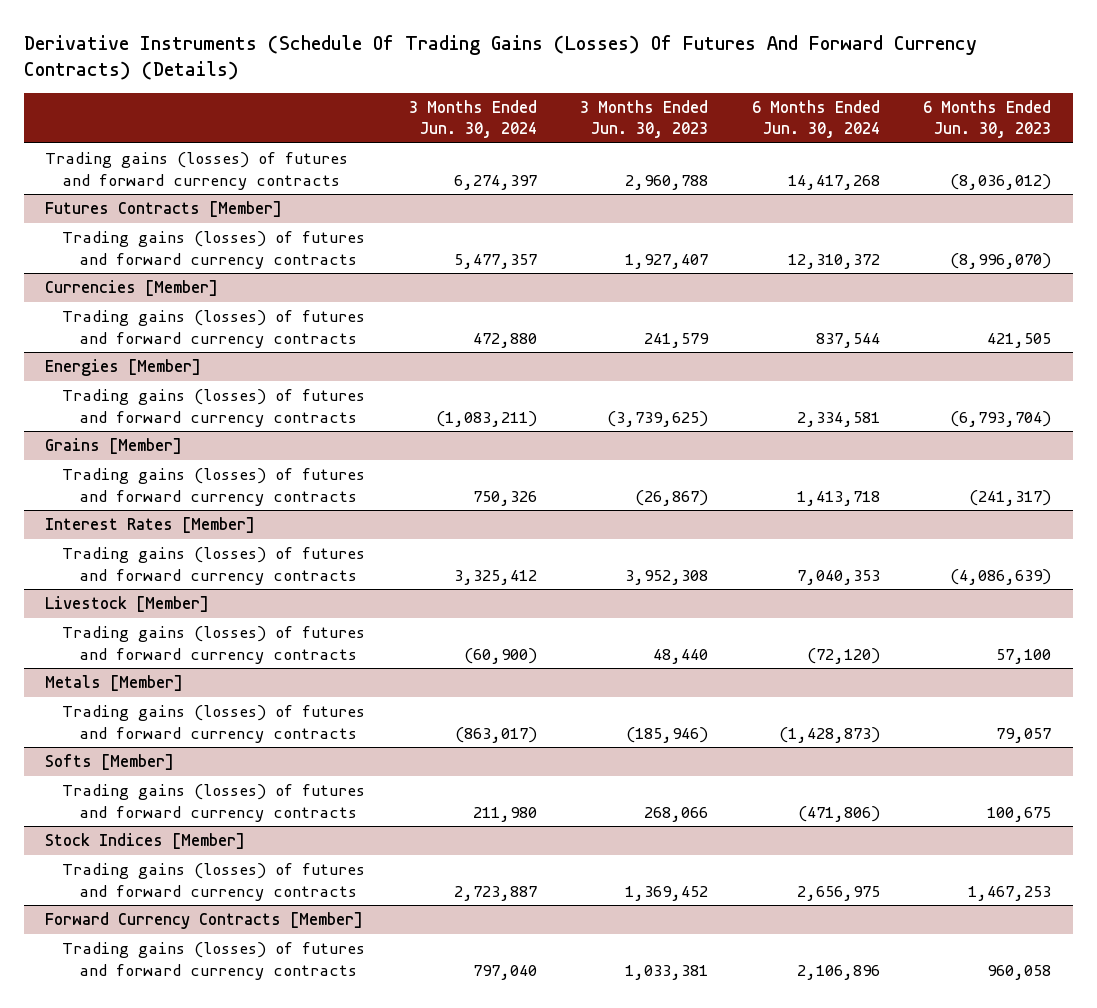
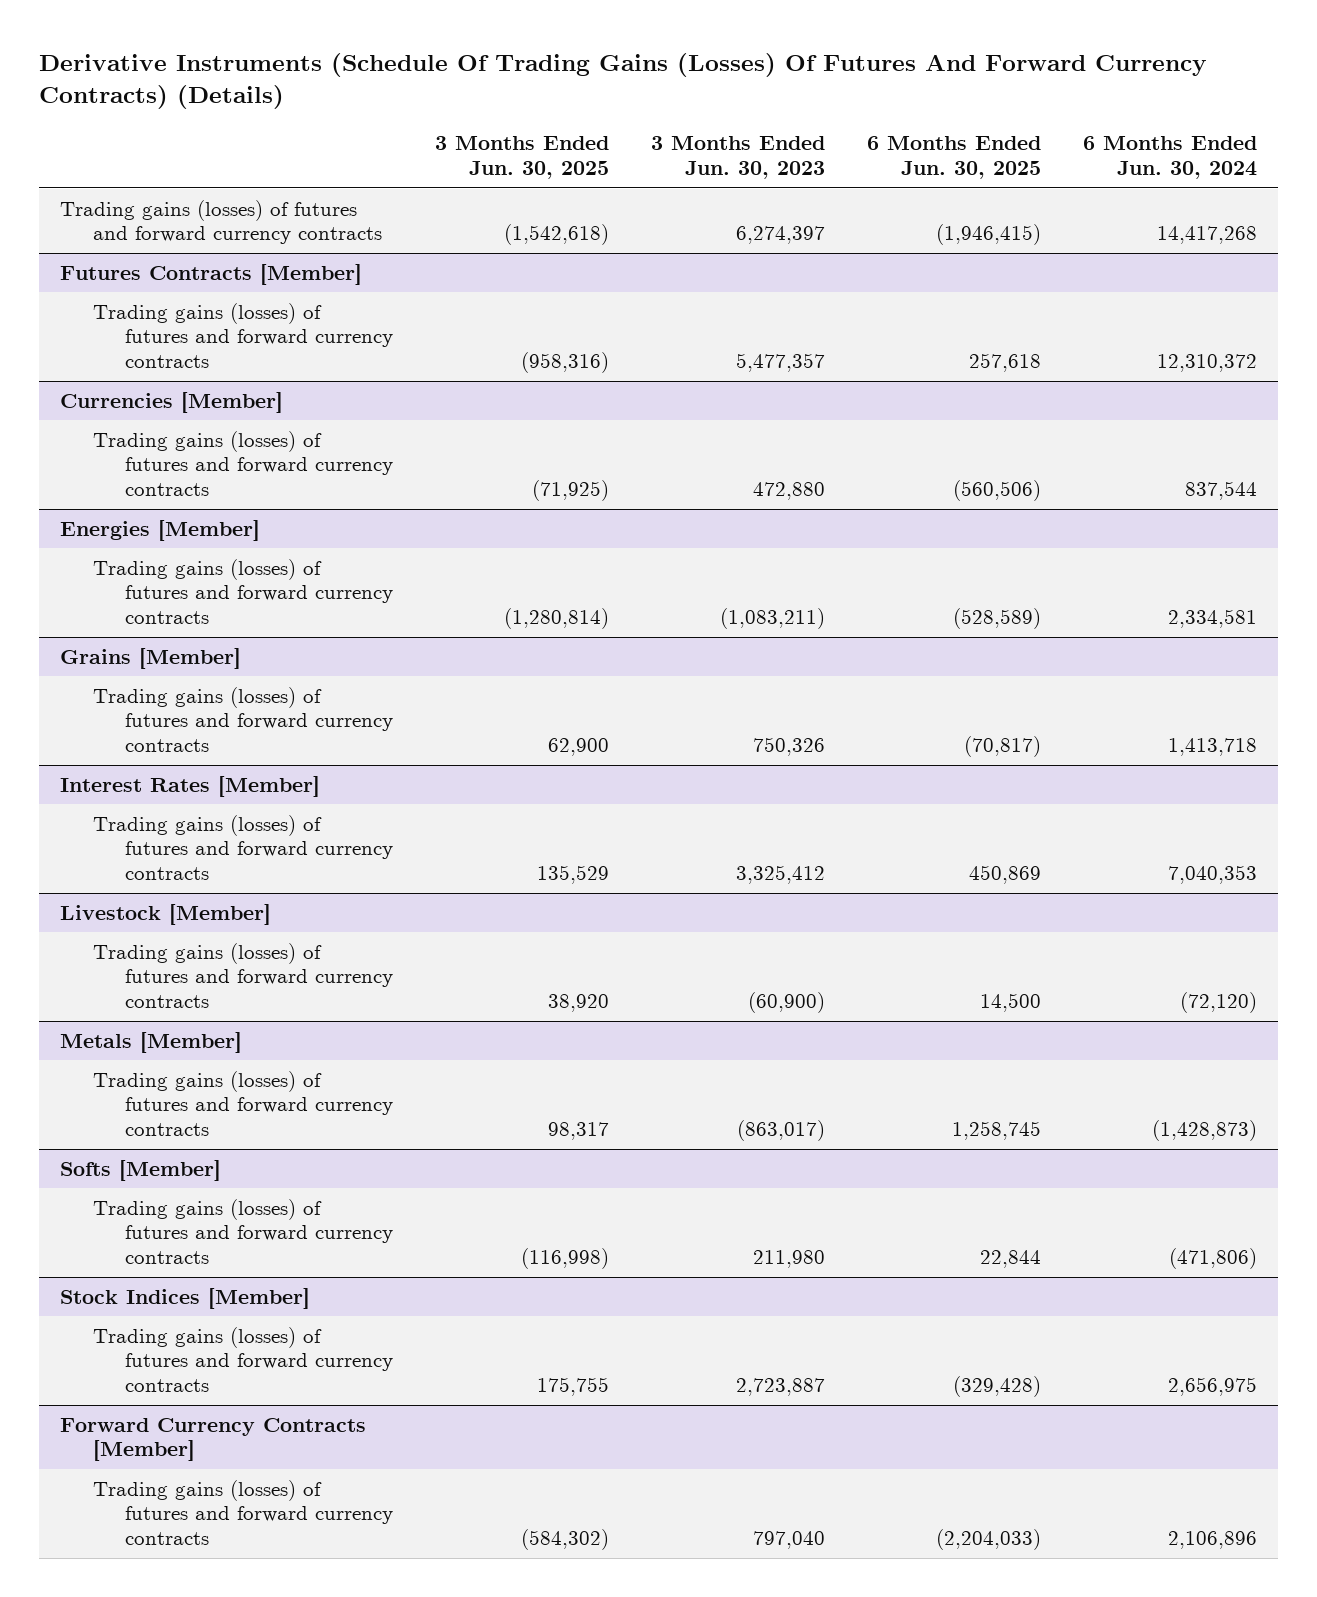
- | 3 Months Ended Jun. 30, 2024 | 3 Months Ended Jun. 30, 2023 | 6 Months Ended Jun. 30, 2024 | 6 Months Ended Jun. 30, 2023
+ | 3 Months Ended Jun. 30, 2025 | 3 Months Ended Jun. 30, 2023 | 6 Months Ended Jun. 30, 2025 | 6 Months Ended Jun. 30, 2024
- Trading gains (losses) of futures and forward currency contracts | 6,274,397 | 2,960,788 | 14,417,268 | (8,036,012)
+ Trading gains (losses) of futures and forward currency contracts | (1,542,618) | 6,274,397 | (1,946,415) | 14,417,268
@ Futures Contracts [Member]
- Trading gains (losses) of futures and forward currency contracts | 5,477,357 | 1,927,407 | 12,310,372 | (8,996,070)
+ Trading gains (losses) of futures and forward currency contracts | (958,316) | 5,477,357 | 257,618 | 12,310,372
@ Currencies [Member]
- Trading gains (losses) of futures and forward currency contracts | 472,880 | 241,579 | 837,544 | 421,505
+ Trading gains (losses) of futures and forward currency contracts | (71,925) | 472,880 | (560,506) | 837,544
@ Energies [Member]
- Trading gains (losses) of futures and forward currency contracts | (1,083,211) | (3,739,625) | 2,334,581 | (6,793,704)
+ Trading gains (losses) of futures and forward currency contracts | (1,280,814) | (1,083,211) | (528,589) | 2,334,581
@ Grains [Member]
- Trading gains (losses) of futures and forward currency contracts | 750,326 | (26,867) | 1,413,718 | (241,317)
+ Trading gains (losses) of futures and forward currency contracts | 62,900 | 750,326 | (70,817) | 1,413,718
@ Interest Rates [Member]
- Trading gains (losses) of futures and forward currency contracts | 3,325,412 | 3,952,308 | 7,040,353 | (4,086,639)
+ Trading gains (losses) of futures and forward currency contracts | 135,529 | 3,325,412 | 450,869 | 7,040,353
@ Livestock [Member]
- Trading gains (losses) of futures and forward currency contracts | (60,900) | 48,440 | (72,120) | 57,100
+ Trading gains (losses) of futures and forward currency contracts | 38,920 | (60,900) | 14,500 | (72,120)
@ Metals [Member]
- Trading gains (losses) of futures and forward currency contracts | (863,017) | (185,946) | (1,428,873) | 79,057
+ Trading gains (losses) of futures and forward currency contracts | 98,317 | (863,017) | 1,258,745 | (1,428,873)
@ Softs [Member]
- Trading gains (losses) of futures and forward currency contracts | 211,980 | 268,066 | (471,806) | 100,675
+ Trading gains (losses) of futures and forward currency contracts | (116,998) | 211,980 | 22,844 | (471,806)
@ Stock Indices [Member]
- Trading gains (losses) of futures and forward currency contracts | 2,723,887 | 1,369,452 | 2,656,975 | 1,467,253
+ Trading gains (losses) of futures and forward currency contracts | 175,755 | 2,723,887 | (329,428) | 2,656,975
@ Forward Currency Contracts [Member]
- Trading gains (losses) of futures and forward currency contracts | 797,040 | 1,033,381 | 2,106,896 | 960,058
+ Trading gains (losses) of futures and forward currency contracts | (584,302) | 797,040 | (2,204,033) | 2,106,896

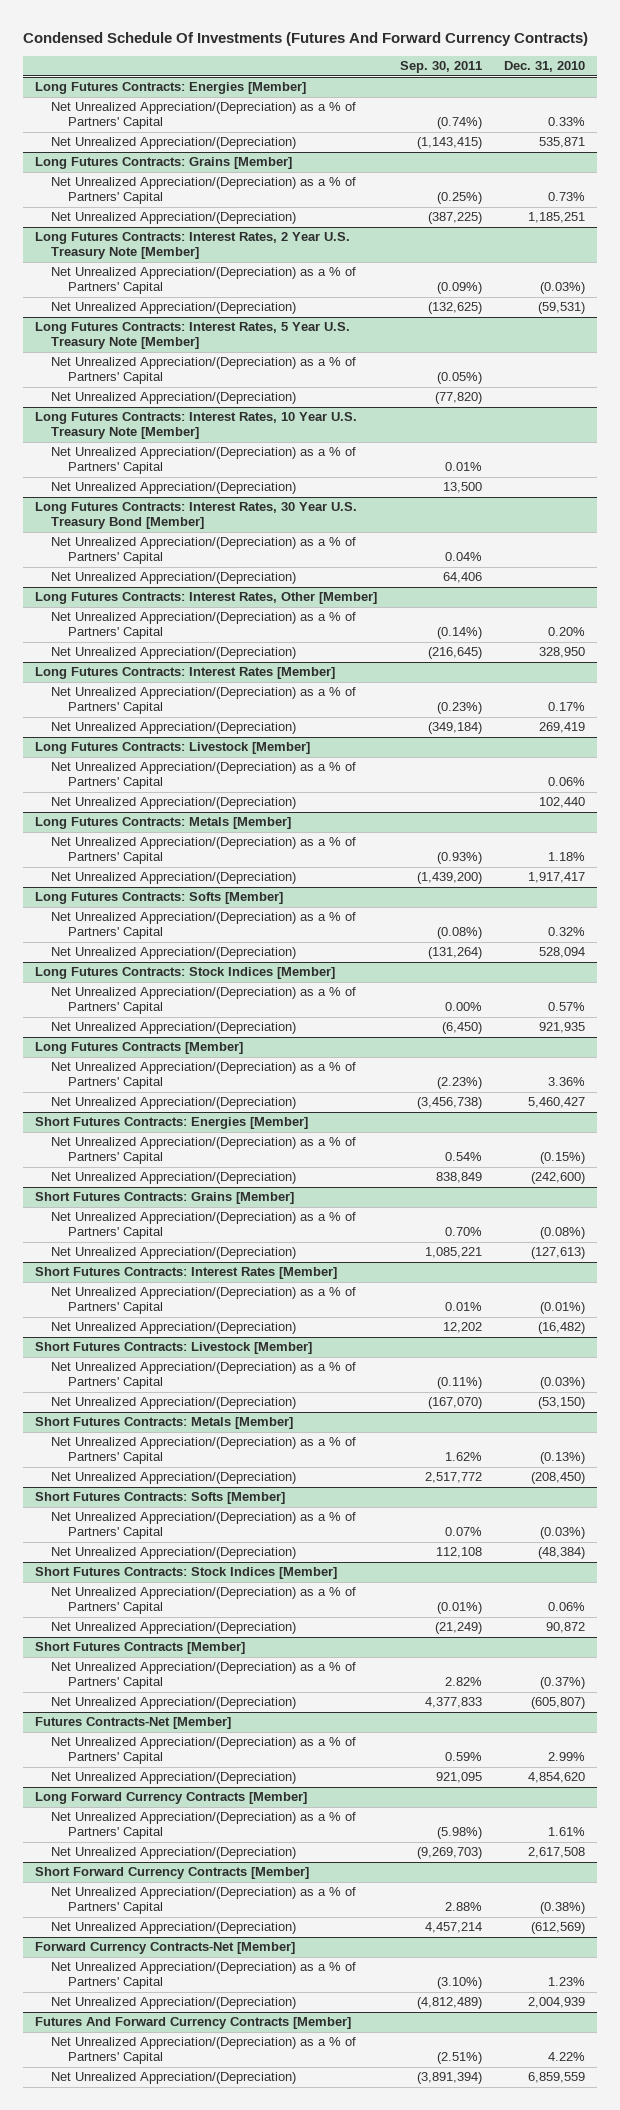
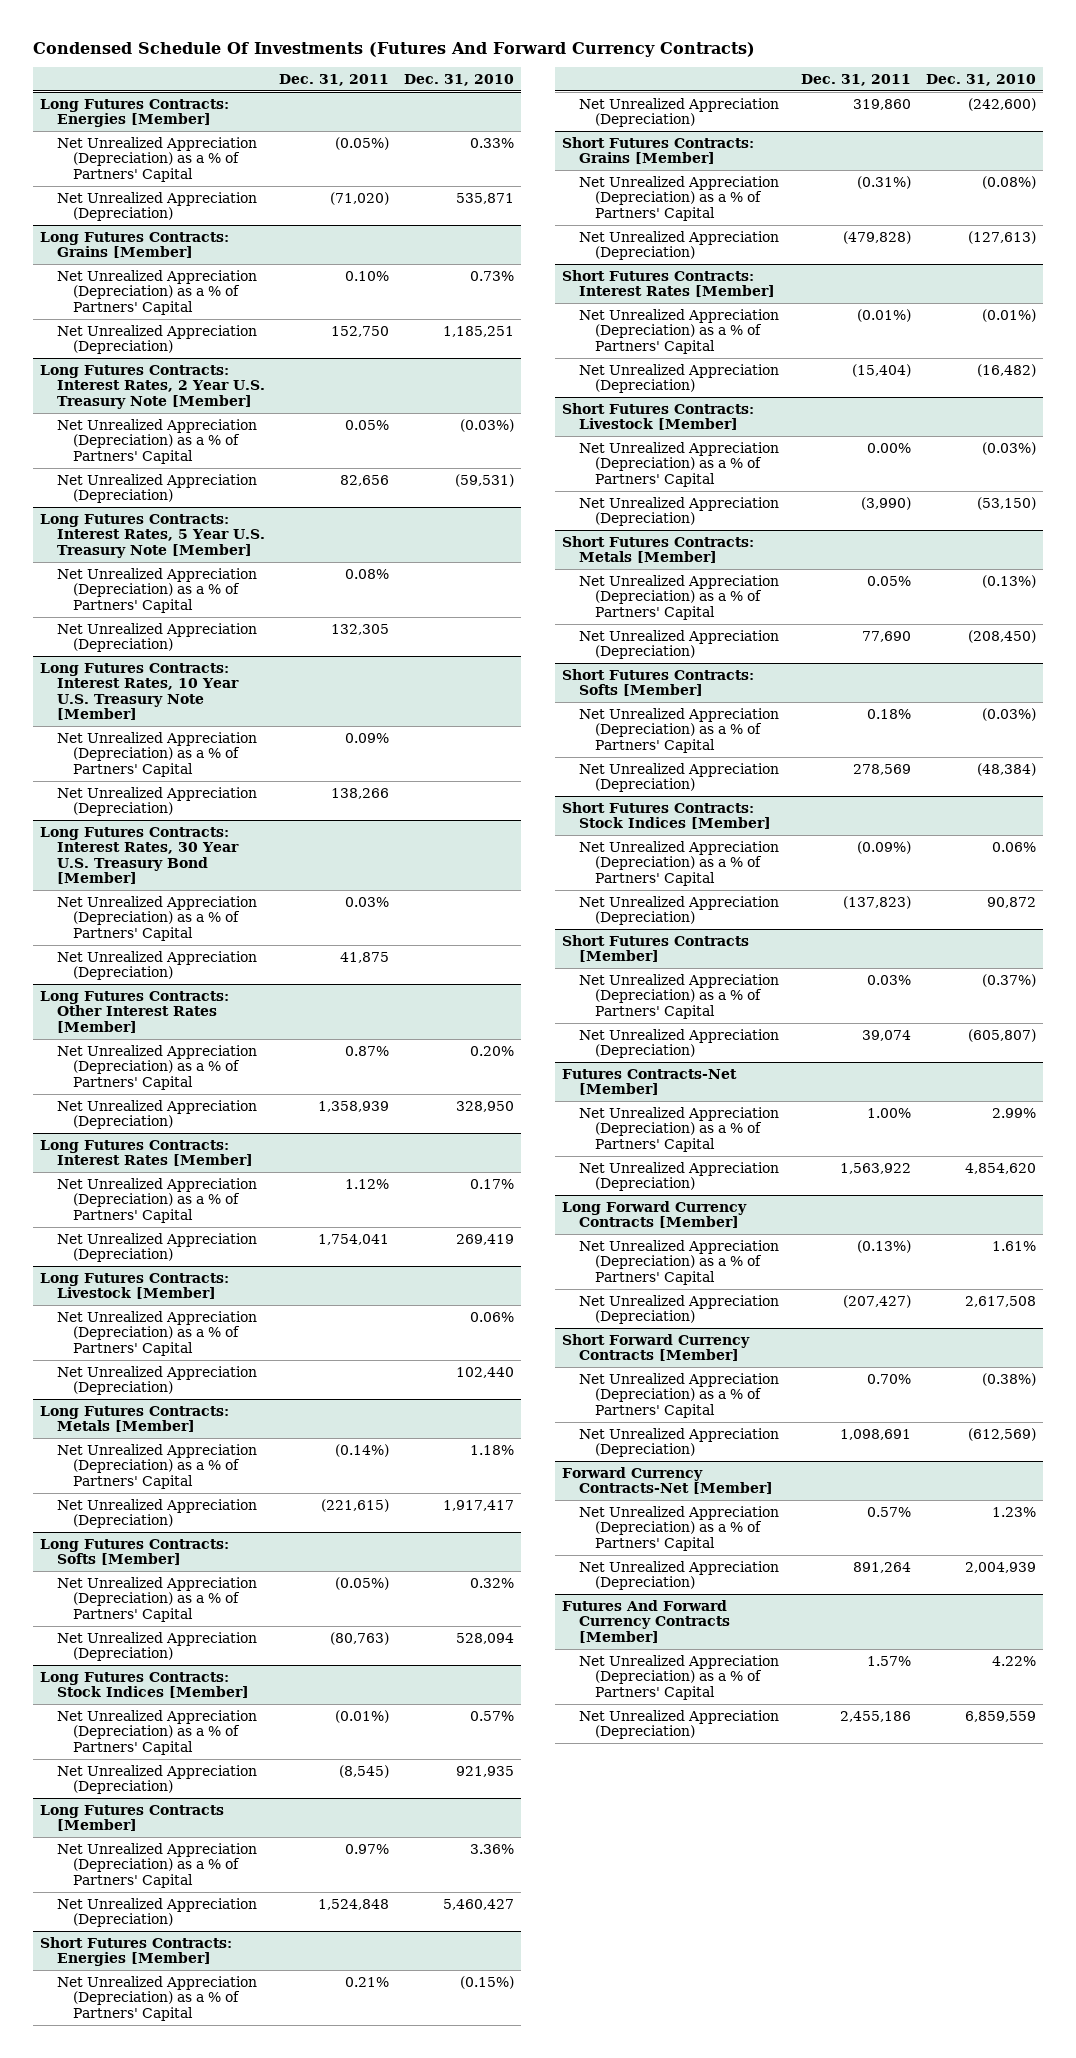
- | Sep. 30, 2011 | Dec. 31, 2010
+ | Dec. 31, 2011 | Dec. 31, 2010
@ Long Futures Contracts: Energies [Member]
- Net Unrealized Appreciation/(Depreciation) as a % of Partners' Capital | (0.74%) | 0.33%
- Net Unrealized Appreciation/(Depreciation) | (1,143,415) | 535,871
+ Net Unrealized Appreciation (Depreciation) as a % of Partners' Capital | (0.05%) | 0.33%
+ Net Unrealized Appreciation (Depreciation) | (71,020) | 535,871
@ Long Futures Contracts: Grains [Member]
- Net Unrealized Appreciation/(Depreciation) as a % of Partners' Capital | (0.25%) | 0.73%
- Net Unrealized Appreciation/(Depreciation) | (387,225) | 1,185,251
+ Net Unrealized Appreciation (Depreciation) as a % of Partners' Capital | 0.10% | 0.73%
+ Net Unrealized Appreciation (Depreciation) | 152,750 | 1,185,251
@ Long Futures Contracts: Interest Rates, 2 Year U.S. Treasury Note [Member]
- Net Unrealized Appreciation/(Depreciation) as a % of Partners' Capital | (0.09%) | (0.03%)
- Net Unrealized Appreciation/(Depreciation) | (132,625) | (59,531)
+ Net Unrealized Appreciation (Depreciation) as a % of Partners' Capital | 0.05% | (0.03%)
+ Net Unrealized Appreciation (Depreciation) | 82,656 | (59,531)
@ Long Futures Contracts: Interest Rates, 5 Year U.S. Treasury Note [Member]
- Net Unrealized Appreciation/(Depreciation) as a % of Partners' Capital | (0.05%) |
- Net Unrealized Appreciation/(Depreciation) | (77,820) |
+ Net Unrealized Appreciation (Depreciation) as a % of Partners' Capital | 0.08% |
+ Net Unrealized Appreciation (Depreciation) | 132,305 |
@ Long Futures Contracts: Interest Rates, 10 Year U.S. Treasury Note [Member]
- Net Unrealized Appreciation/(Depreciation) as a % of Partners' Capital | 0.01% |
- Net Unrealized Appreciation/(Depreciation) | 13,500 |
+ Net Unrealized Appreciation (Depreciation) as a % of Partners' Capital | 0.09% |
+ Net Unrealized Appreciation (Depreciation) | 138,266 |
@ Long Futures Contracts: Interest Rates, 30 Year U.S. Treasury Bond [Member]
- Net Unrealized Appreciation/(Depreciation) as a % of Partners' Capital | 0.04% |
- Net Unrealized Appreciation/(Depreciation) | 64,406 |
- Long Futures Contracts: Interest Rates, Other [Member]
- Net Unrealized Appreciation/(Depreciation) as a % of Partners' Capital | (0.14%) | 0.20%
- Net Unrealized Appreciation/(Depreciation) | (216,645) | 328,950
@ Long Futures Contracts: Interest Rates, 30 Year U.S. Treasury Bond [Member]
+ Net Unrealized Appreciation (Depreciation) as a % of Partners' Capital | 0.03% |
+ Net Unrealized Appreciation (Depreciation) | 41,875 |
+ Long Futures Contracts: Other Interest Rates [Member]
+ Net Unrealized Appreciation (Depreciation) as a % of Partners' Capital | 0.87% | 0.20%
+ Net Unrealized Appreciation (Depreciation) | 1,358,939 | 328,950
@ Long Futures Contracts: Interest Rates [Member]
- Net Unrealized Appreciation/(Depreciation) as a % of Partners' Capital | (0.23%) | 0.17%
- Net Unrealized Appreciation/(Depreciation) | (349,184) | 269,419
+ Net Unrealized Appreciation (Depreciation) as a % of Partners' Capital | 1.12% | 0.17%
+ Net Unrealized Appreciation (Depreciation) | 1,754,041 | 269,419
@ Long Futures Contracts: Livestock [Member]
- Net Unrealized Appreciation/(Depreciation) as a % of Partners' Capital | | 0.06%
- Net Unrealized Appreciation/(Depreciation) | | 102,440
+ Net Unrealized Appreciation (Depreciation) as a % of Partners' Capital | | 0.06%
+ Net Unrealized Appreciation (Depreciation) | | 102,440
@ Long Futures Contracts: Metals [Member]
- Net Unrealized Appreciation/(Depreciation) as a % of Partners' Capital | (0.93%) | 1.18%
- Net Unrealized Appreciation/(Depreciation) | (1,439,200) | 1,917,417
+ Net Unrealized Appreciation (Depreciation) as a % of Partners' Capital | (0.14%) | 1.18%
+ Net Unrealized Appreciation (Depreciation) | (221,615) | 1,917,417
@ Long Futures Contracts: Softs [Member]
- Net Unrealized Appreciation/(Depreciation) as a % of Partners' Capital | (0.08%) | 0.32%
- Net Unrealized Appreciation/(Depreciation) | (131,264) | 528,094
+ Net Unrealized Appreciation (Depreciation) as a % of Partners' Capital | (0.05%) | 0.32%
+ Net Unrealized Appreciation (Depreciation) | (80,763) | 528,094
@ Long Futures Contracts: Stock Indices [Member]
- Net Unrealized Appreciation/(Depreciation) as a % of Partners' Capital | 0.00% | 0.57%
- Net Unrealized Appreciation/(Depreciation) | (6,450) | 921,935
+ Net Unrealized Appreciation (Depreciation) as a % of Partners' Capital | (0.01%) | 0.57%
+ Net Unrealized Appreciation (Depreciation) | (8,545) | 921,935
@ Long Futures Contracts [Member]
- Net Unrealized Appreciation/(Depreciation) as a % of Partners' Capital | (2.23%) | 3.36%
- Net Unrealized Appreciation/(Depreciation) | (3,456,738) | 5,460,427
+ Net Unrealized Appreciation (Depreciation) as a % of Partners' Capital | 0.97% | 3.36%
+ Net Unrealized Appreciation (Depreciation) | 1,524,848 | 5,460,427
@ Short Futures Contracts: Energies [Member]
- Net Unrealized Appreciation/(Depreciation) as a % of Partners' Capital | 0.54% | (0.15%)
- Net Unrealized Appreciation/(Depreciation) | 838,849 | (242,600)
+ Net Unrealized Appreciation (Depreciation) as a % of Partners' Capital | 0.21% | (0.15%)
+ Net Unrealized Appreciation (Depreciation) | 319,860 | (242,600)
@ Short Futures Contracts: Grains [Member]
- Net Unrealized Appreciation/(Depreciation) as a % of Partners' Capital | 0.70% | (0.08%)
- Net Unrealized Appreciation/(Depreciation) | 1,085,221 | (127,613)
+ Net Unrealized Appreciation (Depreciation) as a % of Partners' Capital | (0.31%) | (0.08%)
+ Net Unrealized Appreciation (Depreciation) | (479,828) | (127,613)
@ Short Futures Contracts: Interest Rates [Member]
- Net Unrealized Appreciation/(Depreciation) as a % of Partners' Capital | 0.01% | (0.01%)
- Net Unrealized Appreciation/(Depreciation) | 12,202 | (16,482)
+ Net Unrealized Appreciation (Depreciation) as a % of Partners' Capital | (0.01%) | (0.01%)
+ Net Unrealized Appreciation (Depreciation) | (15,404) | (16,482)
@ Short Futures Contracts: Livestock [Member]
- Net Unrealized Appreciation/(Depreciation) as a % of Partners' Capital | (0.11%) | (0.03%)
- Net Unrealized Appreciation/(Depreciation) | (167,070) | (53,150)
+ Net Unrealized Appreciation (Depreciation) as a % of Partners' Capital | 0.00% | (0.03%)
+ Net Unrealized Appreciation (Depreciation) | (3,990) | (53,150)
@ Short Futures Contracts: Metals [Member]
- Net Unrealized Appreciation/(Depreciation) as a % of Partners' Capital | 1.62% | (0.13%)
- Net Unrealized Appreciation/(Depreciation) | 2,517,772 | (208,450)
+ Net Unrealized Appreciation (Depreciation) as a % of Partners' Capital | 0.05% | (0.13%)
+ Net Unrealized Appreciation (Depreciation) | 77,690 | (208,450)
@ Short Futures Contracts: Softs [Member]
- Net Unrealized Appreciation/(Depreciation) as a % of Partners' Capital | 0.07% | (0.03%)
- Net Unrealized Appreciation/(Depreciation) | 112,108 | (48,384)
+ Net Unrealized Appreciation (Depreciation) as a % of Partners' Capital | 0.18% | (0.03%)
+ Net Unrealized Appreciation (Depreciation) | 278,569 | (48,384)
@ Short Futures Contracts: Stock Indices [Member]
- Net Unrealized Appreciation/(Depreciation) as a % of Partners' Capital | (0.01%) | 0.06%
- Net Unrealized Appreciation/(Depreciation) | (21,249) | 90,872
+ Net Unrealized Appreciation (Depreciation) as a % of Partners' Capital | (0.09%) | 0.06%
+ Net Unrealized Appreciation (Depreciation) | (137,823) | 90,872
@ Short Futures Contracts [Member]
- Net Unrealized Appreciation/(Depreciation) as a % of Partners' Capital | 2.82% | (0.37%)
- Net Unrealized Appreciation/(Depreciation) | 4,377,833 | (605,807)
+ Net Unrealized Appreciation (Depreciation) as a % of Partners' Capital | 0.03% | (0.37%)
+ Net Unrealized Appreciation (Depreciation) | 39,074 | (605,807)
@ Futures Contracts-Net [Member]
- Net Unrealized Appreciation/(Depreciation) as a % of Partners' Capital | 0.59% | 2.99%
- Net Unrealized Appreciation/(Depreciation) | 921,095 | 4,854,620
+ Net Unrealized Appreciation (Depreciation) as a % of Partners' Capital | 1.00% | 2.99%
+ Net Unrealized Appreciation (Depreciation) | 1,563,922 | 4,854,620
@ Long Forward Currency Contracts [Member]
- Net Unrealized Appreciation/(Depreciation) as a % of Partners' Capital | (5.98%) | 1.61%
- Net Unrealized Appreciation/(Depreciation) | (9,269,703) | 2,617,508
+ Net Unrealized Appreciation (Depreciation) as a % of Partners' Capital | (0.13%) | 1.61%
+ Net Unrealized Appreciation (Depreciation) | (207,427) | 2,617,508
@ Short Forward Currency Contracts [Member]
- Net Unrealized Appreciation/(Depreciation) as a % of Partners' Capital | 2.88% | (0.38%)
- Net Unrealized Appreciation/(Depreciation) | 4,457,214 | (612,569)
+ Net Unrealized Appreciation (Depreciation) as a % of Partners' Capital | 0.70% | (0.38%)
+ Net Unrealized Appreciation (Depreciation) | 1,098,691 | (612,569)
@ Forward Currency Contracts-Net [Member]
- Net Unrealized Appreciation/(Depreciation) as a % of Partners' Capital | (3.10%) | 1.23%
- Net Unrealized Appreciation/(Depreciation) | (4,812,489) | 2,004,939
+ Net Unrealized Appreciation (Depreciation) as a % of Partners' Capital | 0.57% | 1.23%
+ Net Unrealized Appreciation (Depreciation) | 891,264 | 2,004,939
@ Futures And Forward Currency Contracts [Member]
- Net Unrealized Appreciation/(Depreciation) as a % of Partners' Capital | (2.51%) | 4.22%
- Net Unrealized Appreciation/(Depreciation) | (3,891,394) | 6,859,559
+ Net Unrealized Appreciation (Depreciation) as a % of Partners' Capital | 1.57% | 4.22%
+ Net Unrealized Appreciation (Depreciation) | 2,455,186 | 6,859,559

